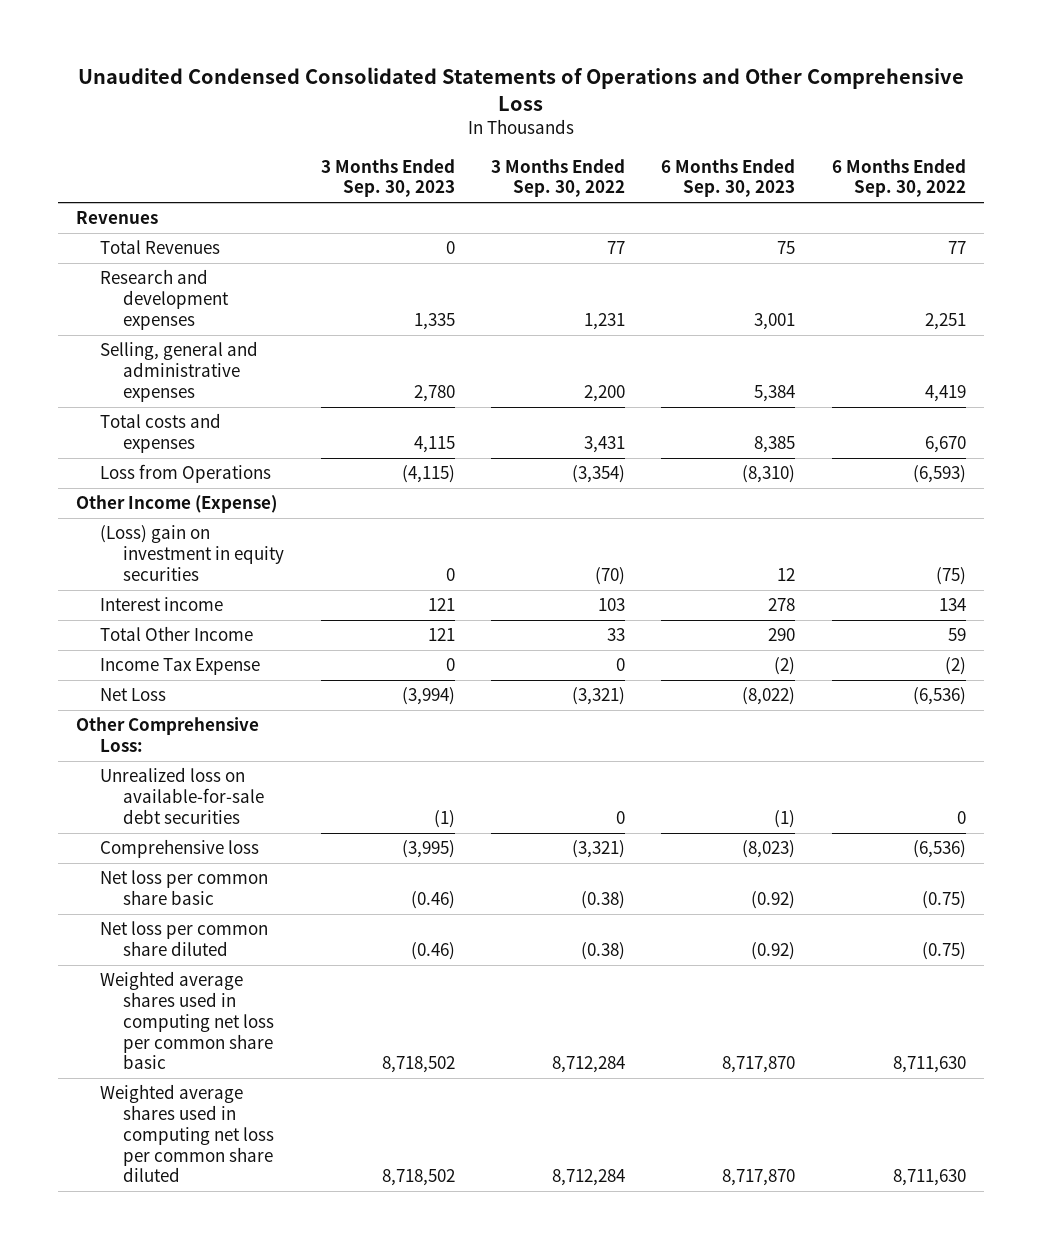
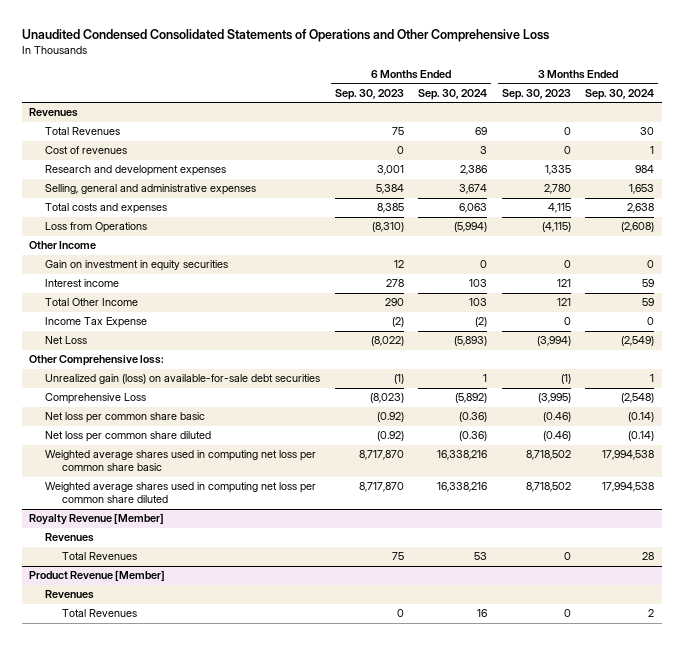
- | 3 Months Ended Sep. 30, 2023 | 3 Months Ended Sep. 30, 2022 | 6 Months Ended Sep. 30, 2023 | 6 Months Ended Sep. 30, 2022
+ | 6 Months Ended Sep. 30, 2023 | 6 Months Ended Sep. 30, 2024 | 3 Months Ended Sep. 30, 2023 | 3 Months Ended Sep. 30, 2024
+ Cost of revenues | 0 | 3 | 0 | 1
- Other Income (Expense)
- (Loss) gain on investment in equity securities | 0 | (70) | 12 | (75)
+ Other Income
+ Gain on investment in equity securities | 12 | 0 | 0 | 0
- Other Comprehensive Loss:
- Unrealized loss on available-for-sale debt securities | (1) | 0 | (1) | 0
- Comprehensive loss | (3,995) | (3,321) | (8,023) | (6,536)
+ Other Comprehensive loss:
+ Unrealized gain (loss) on available-for-sale debt securities | (1) | 1 | (1) | 1
+ Comprehensive Loss | (8,023) | (5,892) | (3,995) | (2,548)
+ Royalty Revenue [Member]
+ Revenues
+ Total Revenues | 75 | 53 | 0 | 28
+ Product Revenue [Member]
+ Revenues
+ Total Revenues | 0 | 16 | 0 | 2

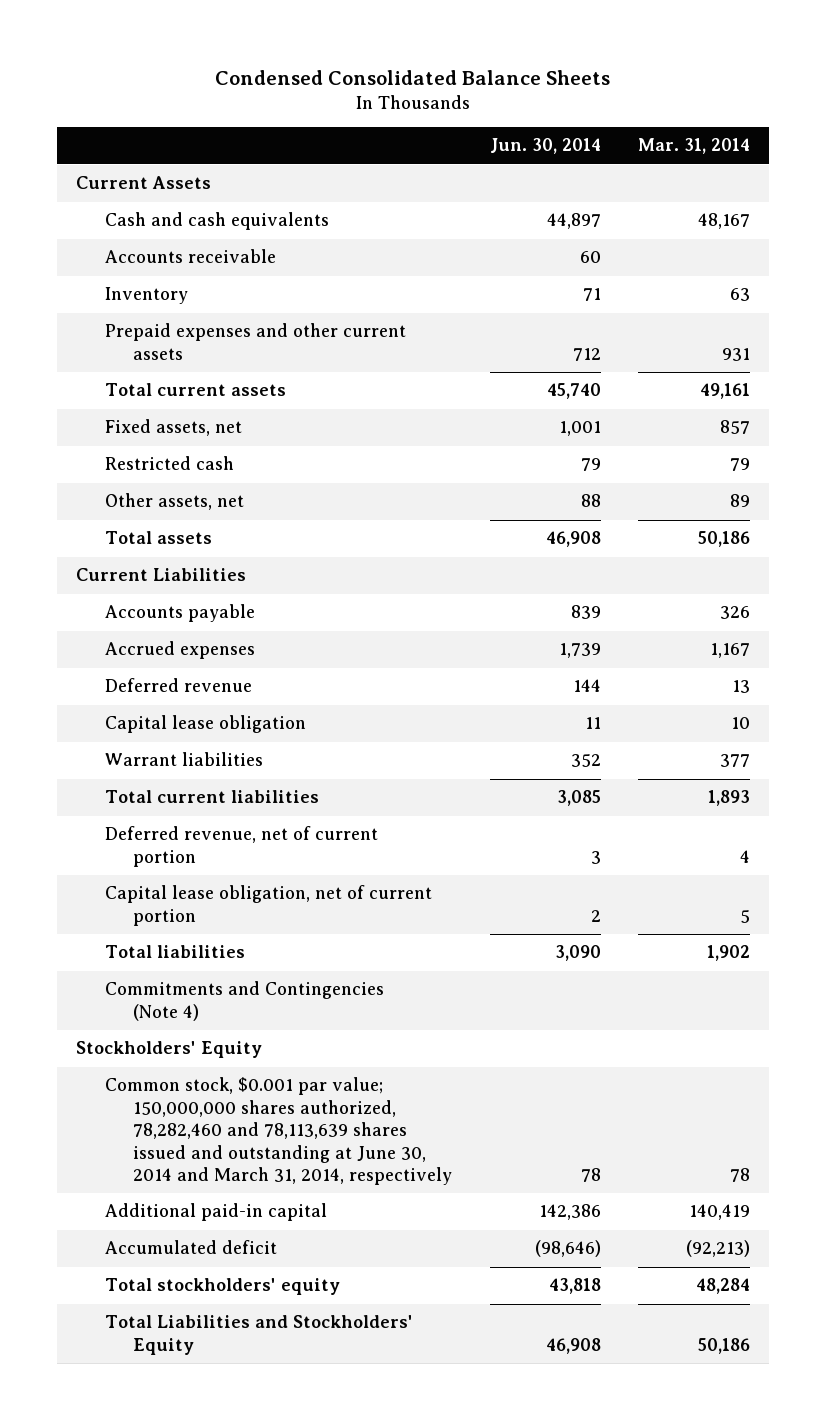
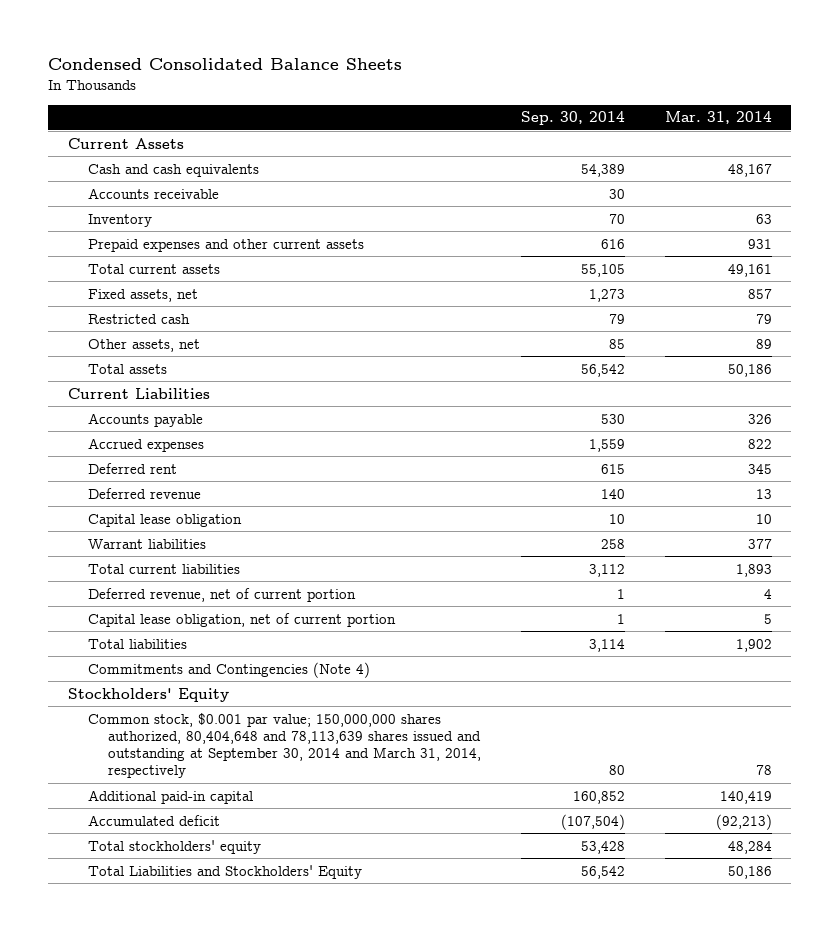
- | Jun. 30, 2014 | Mar. 31, 2014
+ | Sep. 30, 2014 | Mar. 31, 2014
- Accrued expenses | 1,739 | 1,167
+ Accrued expenses | 1,559 | 822
+ Deferred rent | 615 | 345
- Common stock, $0.001 par value; 150,000,000 shares authorized, 78,282,460 and 78,113,639 shares issued and outstanding at June 30, 2014 and March 31, 2014, respectively | 78 | 78
+ Common stock, $0.001 par value; 150,000,000 shares authorized, 80,404,648 and 78,113,639 shares issued and outstanding at September 30, 2014 and March 31, 2014, respectively | 80 | 78

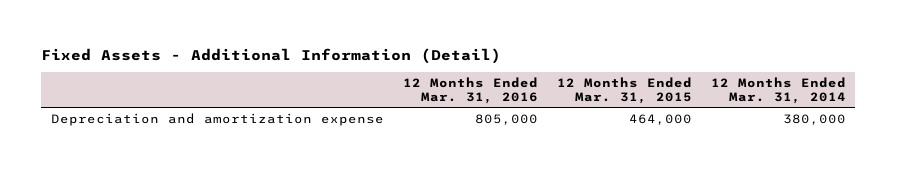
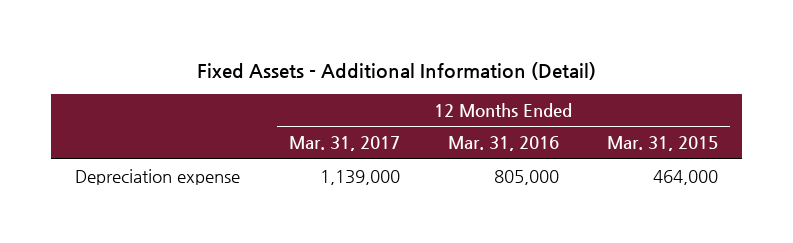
- | 12 Months Ended Mar. 31, 2016 | 12 Months Ended Mar. 31, 2015 | 12 Months Ended Mar. 31, 2014
+ | 12 Months Ended Mar. 31, 2017 | 12 Months Ended Mar. 31, 2016 | 12 Months Ended Mar. 31, 2015
- Depreciation and amortization expense | 805,000 | 464,000 | 380,000
+ Depreciation expense | 1,139,000 | 805,000 | 464,000

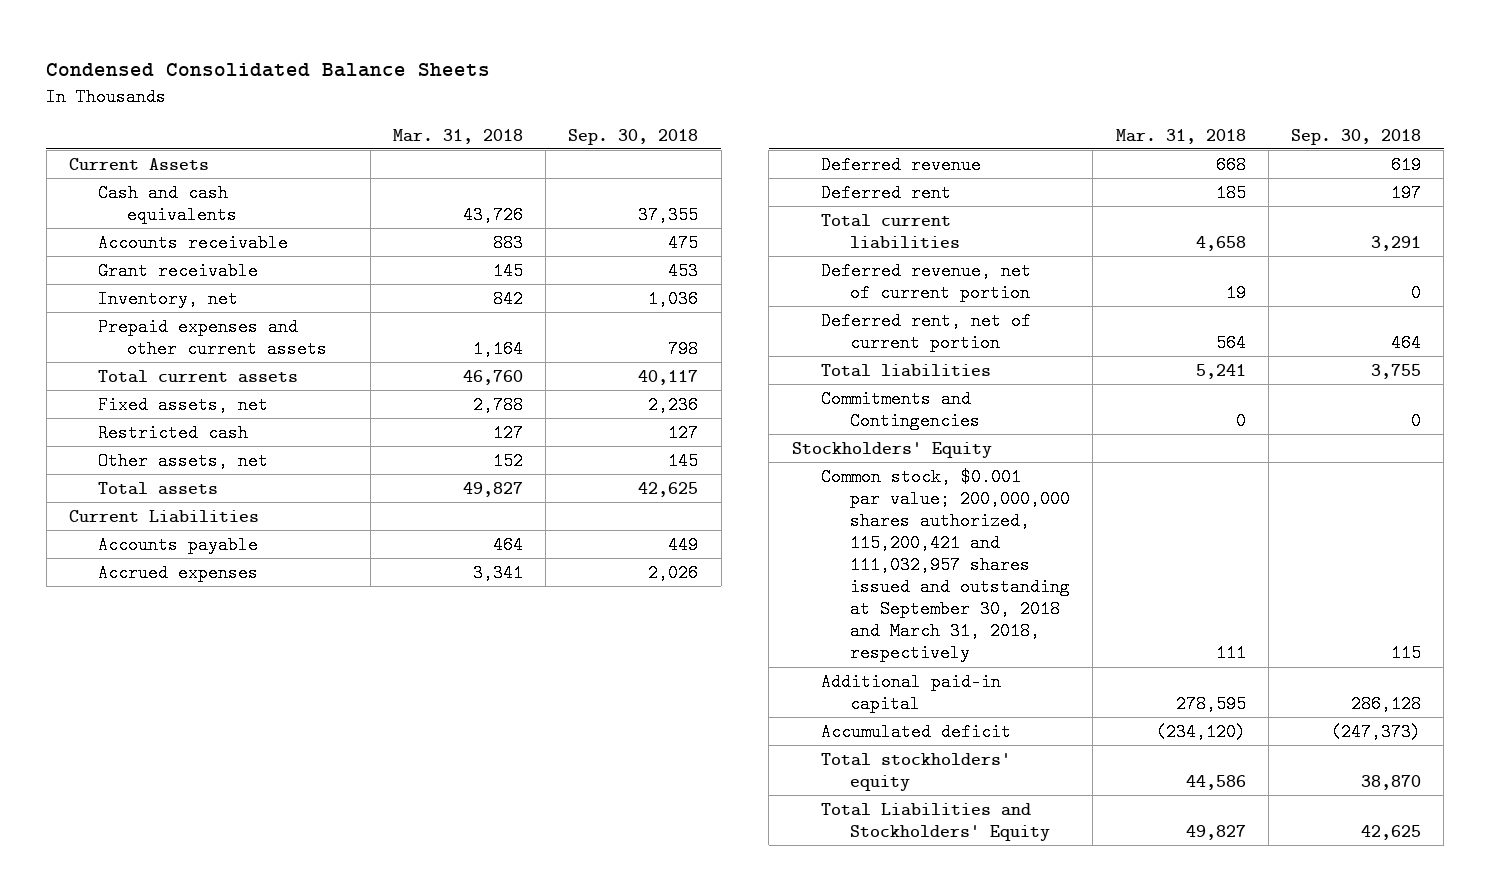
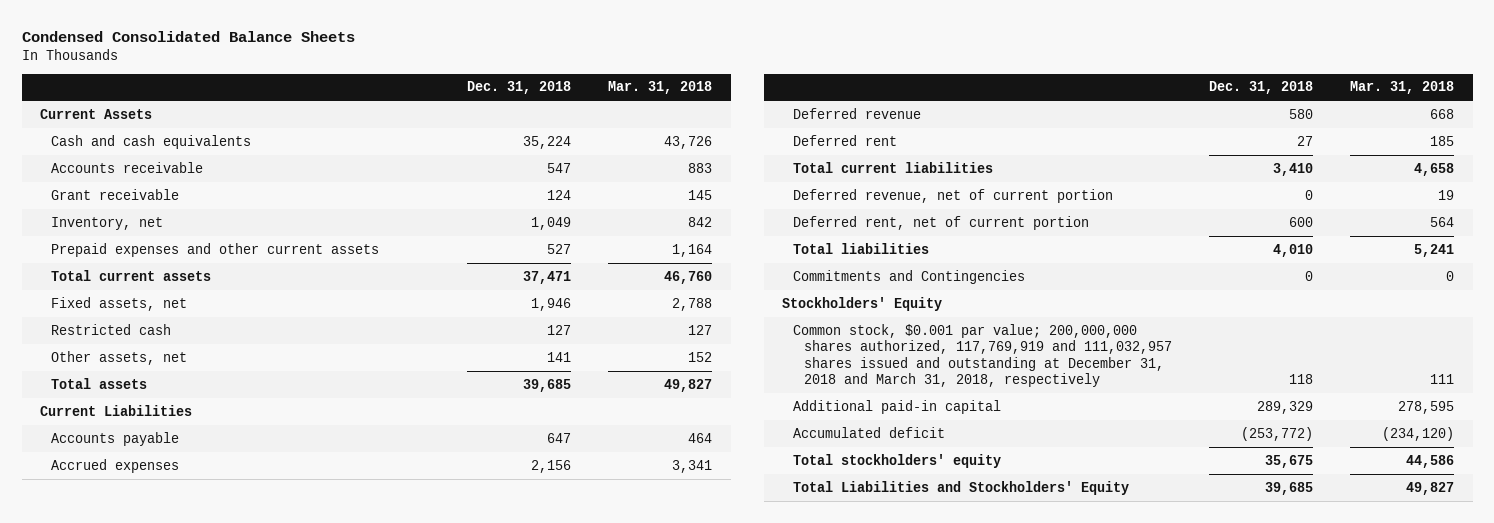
- | Mar. 31, 2018 | Sep. 30, 2018
+ | Dec. 31, 2018 | Mar. 31, 2018
- Common stock, $0.001 par value; 200,000,000 shares authorized, 115,200,421 and 111,032,957 shares issued and outstanding at September 30, 2018 and March 31, 2018, respectively | 111 | 115
+ Common stock, $0.001 par value; 200,000,000 shares authorized, 117,769,919 and 111,032,957 shares issued and outstanding at December 31, 2018 and March 31, 2018, respectively | 118 | 111

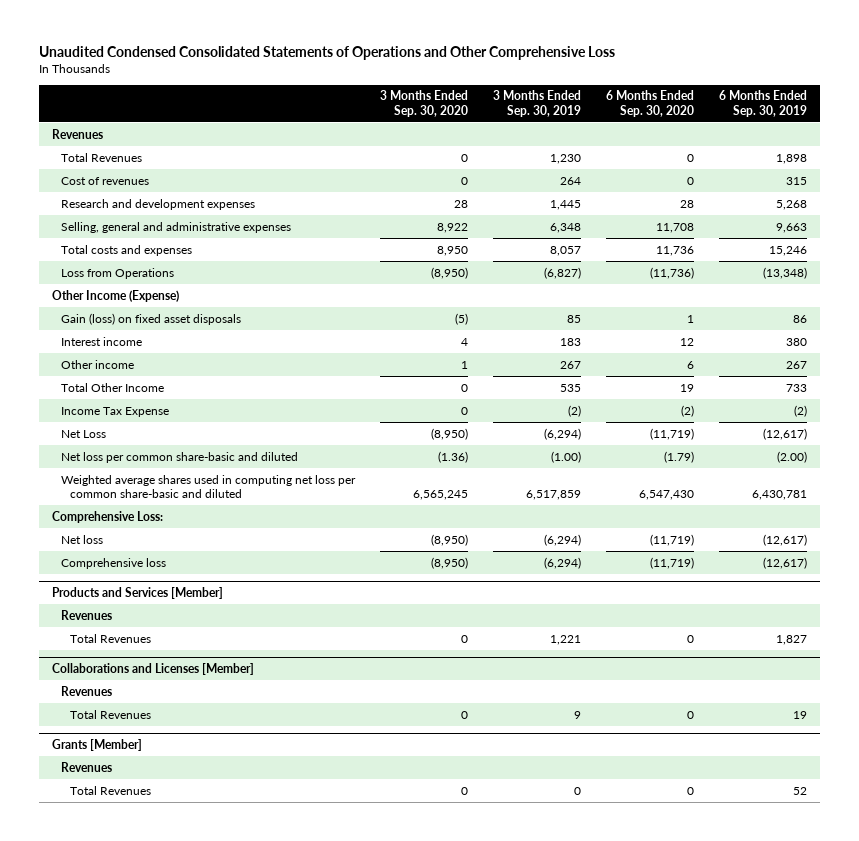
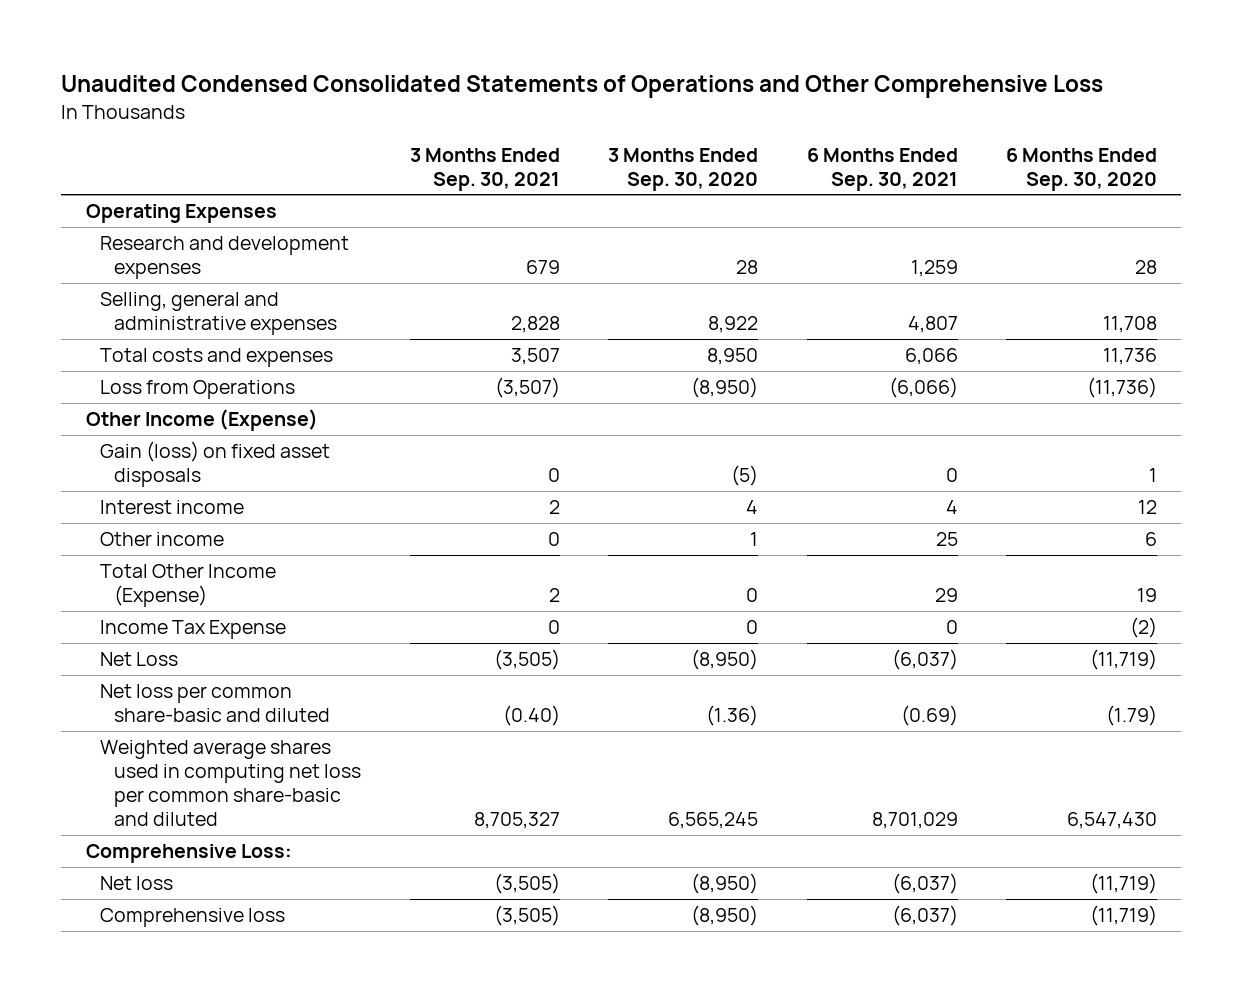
- | 3 Months Ended Sep. 30, 2020 | 3 Months Ended Sep. 30, 2019 | 6 Months Ended Sep. 30, 2020 | 6 Months Ended Sep. 30, 2019
+ | 3 Months Ended Sep. 30, 2021 | 3 Months Ended Sep. 30, 2020 | 6 Months Ended Sep. 30, 2021 | 6 Months Ended Sep. 30, 2020
- Revenues
- Total Revenues | 0 | 1,230 | 0 | 1,898
- Cost of revenues | 0 | 264 | 0 | 315
+ Operating Expenses
- Total Other Income | 0 | 535 | 19 | 733
+ Total Other Income (Expense) | 2 | 0 | 29 | 19
- Products and Services [Member]
- Revenues
- Total Revenues | 0 | 1,221 | 0 | 1,827
- Collaborations and Licenses [Member]
- Revenues
- Total Revenues | 0 | 9 | 0 | 19
- Grants [Member]
- Revenues
- Total Revenues | 0 | 0 | 0 | 52

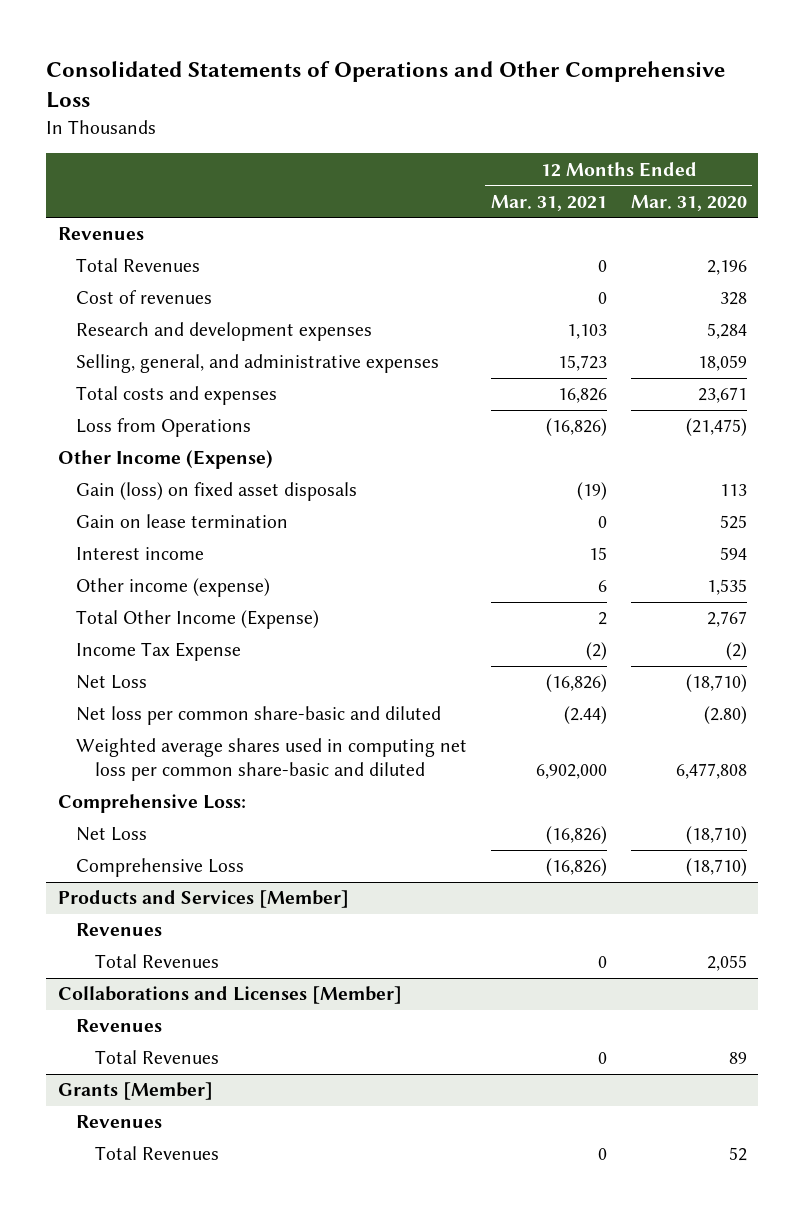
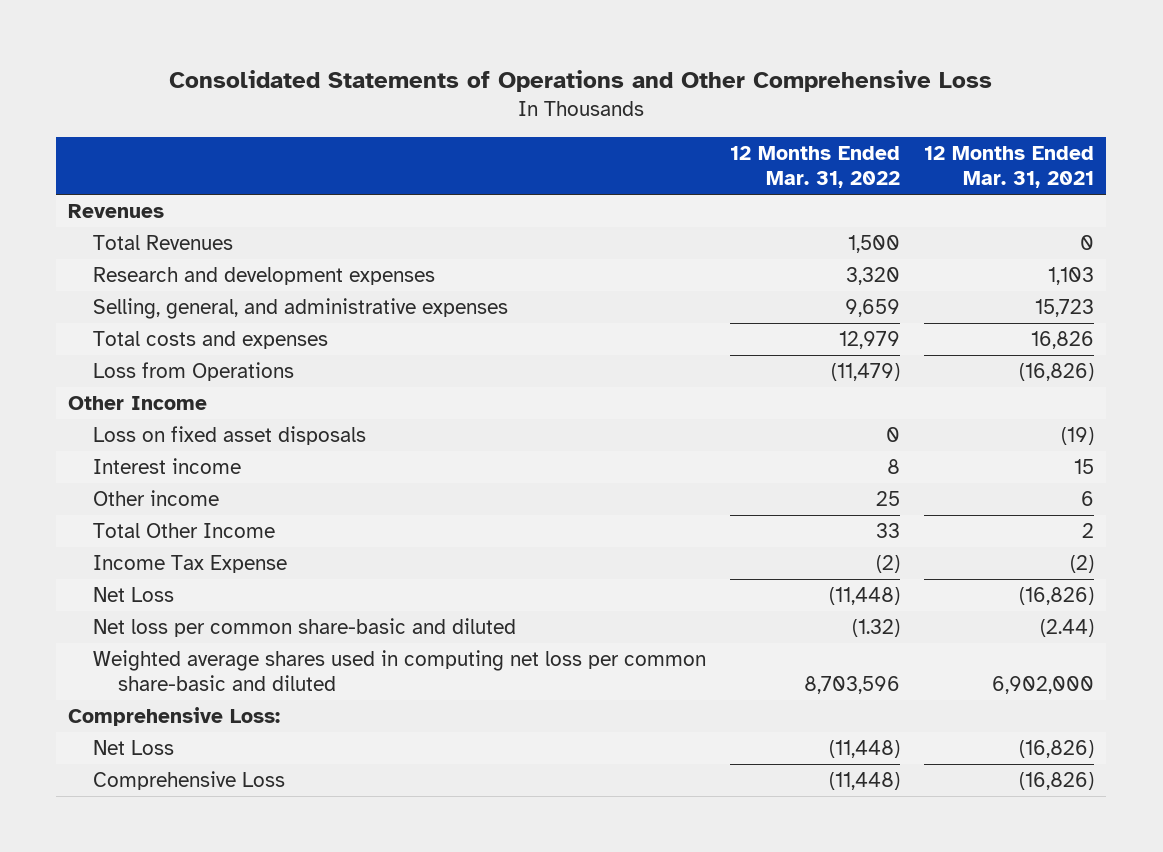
- | 12 Months Ended Mar. 31, 2021 | 12 Months Ended Mar. 31, 2020
+ | 12 Months Ended Mar. 31, 2022 | 12 Months Ended Mar. 31, 2021
- Cost of revenues | 0 | 328
- Other Income (Expense)
- Gain (loss) on fixed asset disposals | (19) | 113
- Gain on lease termination | 0 | 525
+ Other Income
+ Loss on fixed asset disposals | 0 | (19)
- Other income (expense) | 6 | 1,535
- Total Other Income (Expense) | 2 | 2,767
+ Other income | 25 | 6
+ Total Other Income | 33 | 2
- Products and Services [Member]
- Revenues
- Total Revenues | 0 | 2,055
- Collaborations and Licenses [Member]
- Revenues
- Total Revenues | 0 | 89
- Grants [Member]
- Revenues
- Total Revenues | 0 | 52

